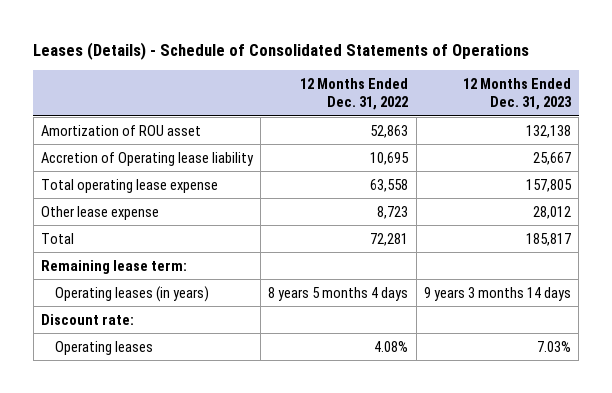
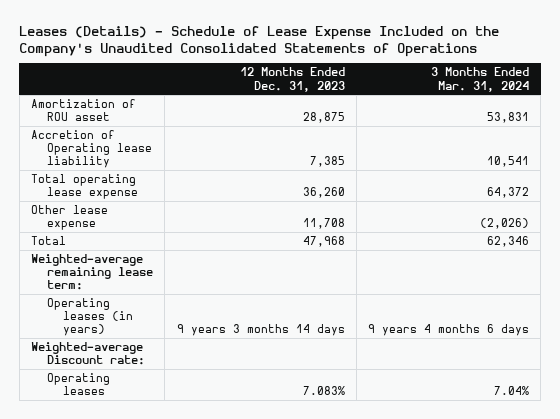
- Leases (Details) - Schedule of Consolidated Statements of Operations
+ Leases (Details) - Schedule of Lease Expense Included on the Company's Unaudited Consolidated Statements of Operations
- | 12 Months Ended Dec. 31, 2022 | 12 Months Ended Dec. 31, 2023
+ | 12 Months Ended Dec. 31, 2023 | 3 Months Ended Mar. 31, 2024
- Amortization of ROU asset | 52,863 | 132,138
- Accretion of Operating lease liability | 10,695 | 25,667
- Total operating lease expense | 63,558 | 157,805
- Other lease expense | 8,723 | 28,012
- Total | 72,281 | 185,817
- Remaining lease term:
+ Amortization of ROU asset | 28,875 | 53,831
+ Accretion of Operating lease liability | 7,385 | 10,541
+ Total operating lease expense | 36,260 | 64,372
+ Other lease expense | 11,708 | (2,026)
+ Total | 47,968 | 62,346
+ Weighted-average remaining lease term:
- Discount rate:
- Operating leases | 4.08% | 7.03%
+ Weighted-average Discount rate:
+ Operating leases | 7.083% | 7.04%

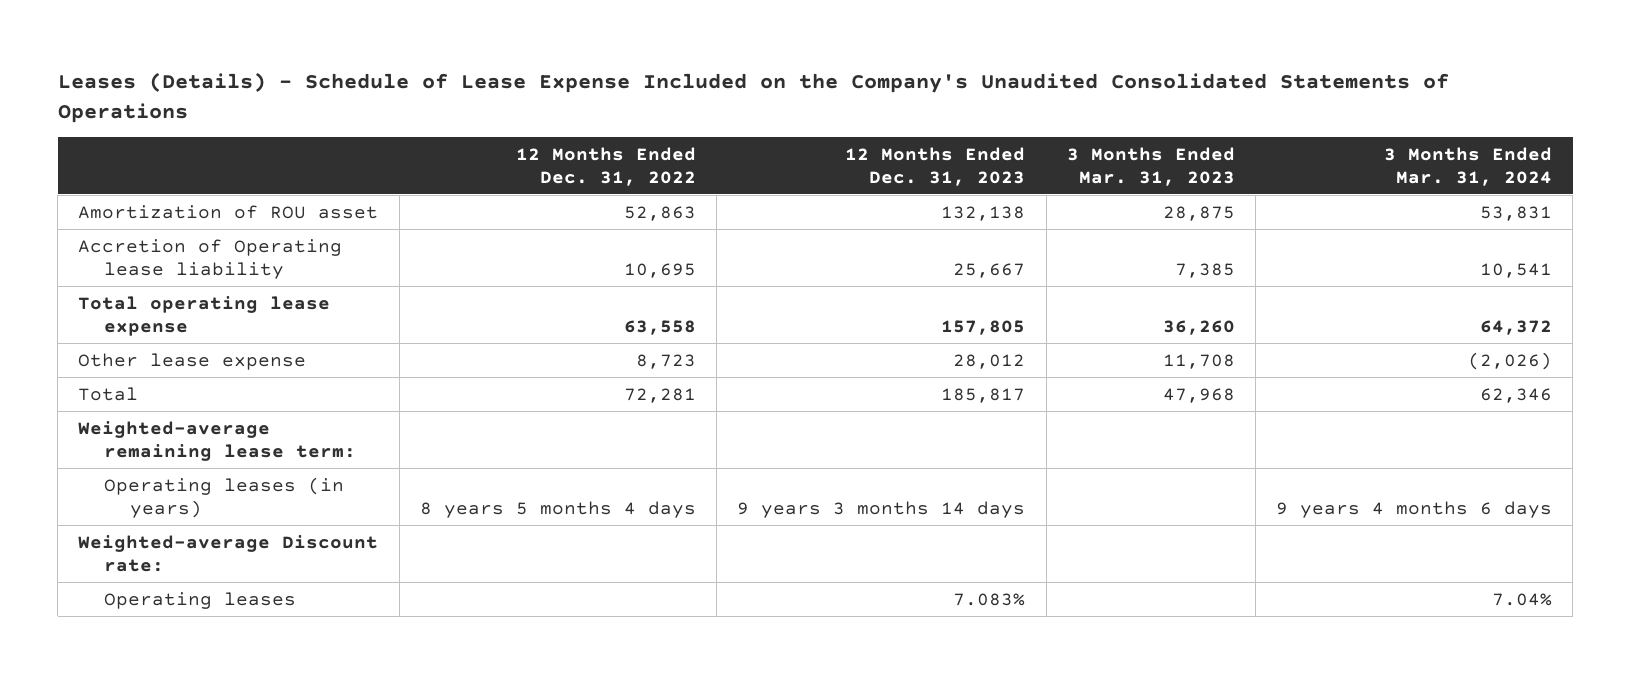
- | 12 Months Ended Dec. 31, 2023 | 3 Months Ended Mar. 31, 2024
+ | 12 Months Ended Dec. 31, 2022 | 12 Months Ended Dec. 31, 2023 | 3 Months Ended Mar. 31, 2023 | 3 Months Ended Mar. 31, 2024
- Amortization of ROU asset | 28,875 | 53,831
- Accretion of Operating lease liability | 7,385 | 10,541
- Total operating lease expense | 36,260 | 64,372
- Other lease expense | 11,708 | (2,026)
- Total | 47,968 | 62,346
+ Amortization of ROU asset | 52,863 | 132,138 | 28,875 | 53,831
+ Accretion of Operating lease liability | 10,695 | 25,667 | 7,385 | 10,541
+ Total operating lease expense | 63,558 | 157,805 | 36,260 | 64,372
+ Other lease expense | 8,723 | 28,012 | 11,708 | (2,026)
+ Total | 72,281 | 185,817 | 47,968 | 62,346

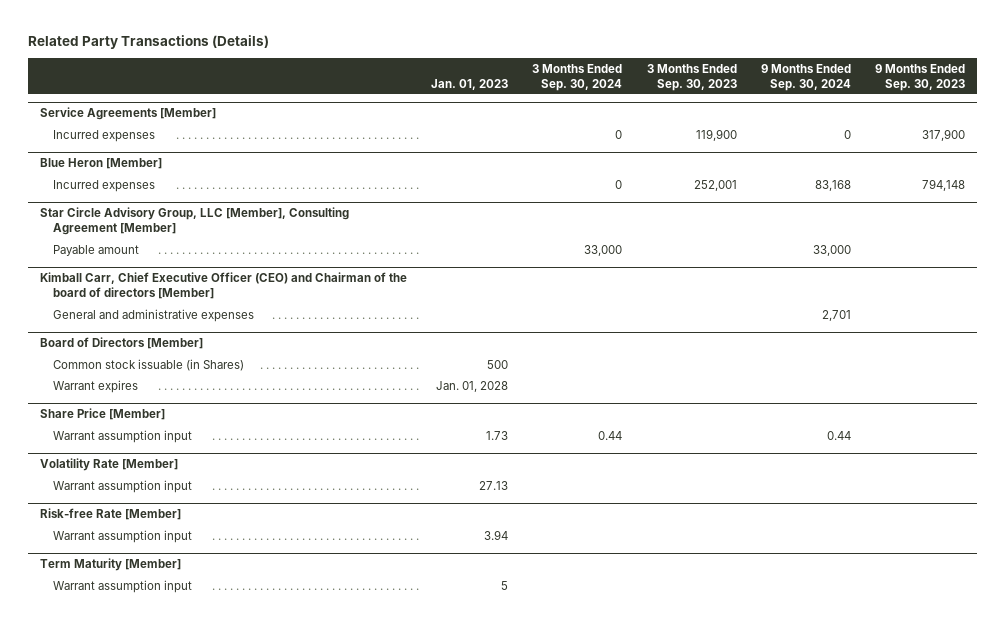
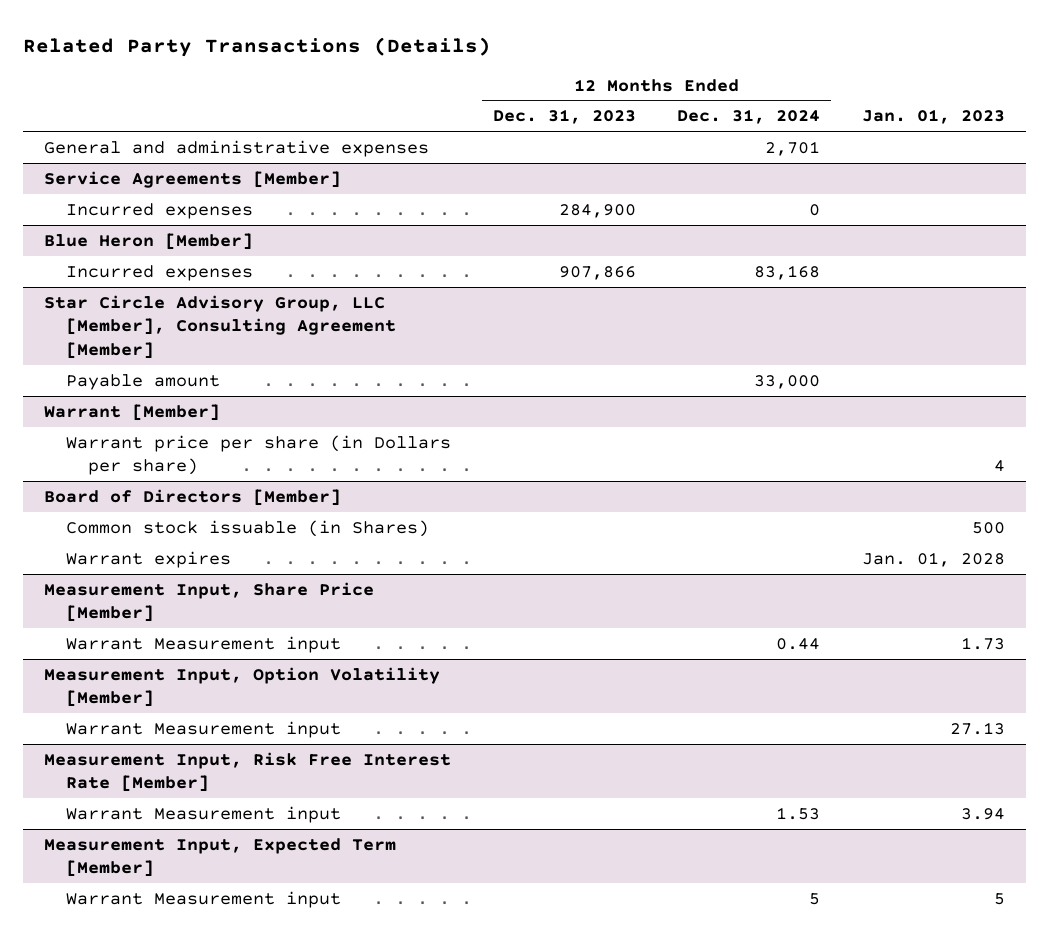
- | Jan. 01, 2023 | 3 Months Ended Sep. 30, 2024 | 3 Months Ended Sep. 30, 2023 | 9 Months Ended Sep. 30, 2024 | 9 Months Ended Sep. 30, 2023
+ | 12 Months Ended Dec. 31, 2023 | 12 Months Ended Dec. 31, 2024 | Jan. 01, 2023
+ General and administrative expenses | | 2,701 |
- Kimball Carr, Chief Executive Officer (CEO) and Chairman of the board of directors [Member]
- General and administrative expenses | | | | 2,701 |
+ Warrant [Member]
+ Warrant price per share (in Dollars per share) | | | 4
- Share Price [Member]
- Warrant assumption input | 1.73 | 0.44 | | 0.44 |
- Volatility Rate [Member]
- Warrant assumption input | 27.13 | | | |
- Risk-free Rate [Member]
- Warrant assumption input | 3.94 | | | |
- Term Maturity [Member]
- Warrant assumption input | 5 | | | |
+ Measurement Input, Share Price [Member]
+ Warrant Measurement input | | 0.44 | 1.73
+ Measurement Input, Option Volatility [Member]
+ Warrant Measurement input | | | 27.13
+ Measurement Input, Risk Free Interest Rate [Member]
+ Warrant Measurement input | | 1.53 | 3.94
+ Measurement Input, Expected Term [Member]
+ Warrant Measurement input | | 5 | 5

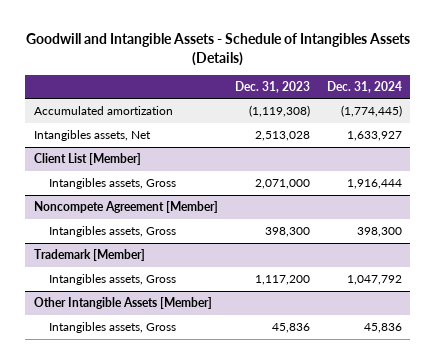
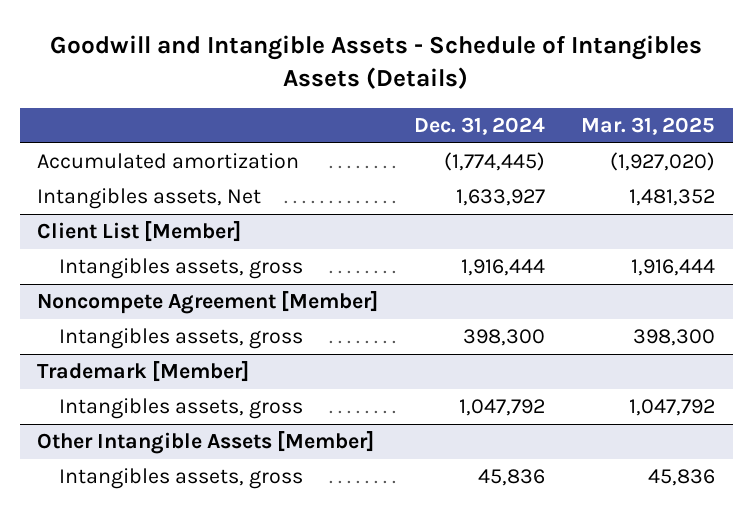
- | Dec. 31, 2023 | Dec. 31, 2024
+ | Dec. 31, 2024 | Mar. 31, 2025
@ Client List [Member]
- Intangibles assets, Gross | 2,071,000 | 1,916,444
+ Intangibles assets, gross | 1,916,444 | 1,916,444
@ Noncompete Agreement [Member]
- Intangibles assets, Gross | 398,300 | 398,300
+ Intangibles assets, gross | 398,300 | 398,300
@ Trademark [Member]
- Intangibles assets, Gross | 1,117,200 | 1,047,792
+ Intangibles assets, gross | 1,047,792 | 1,047,792
@ Other Intangible Assets [Member]
- Intangibles assets, Gross | 45,836 | 45,836
+ Intangibles assets, gross | 45,836 | 45,836

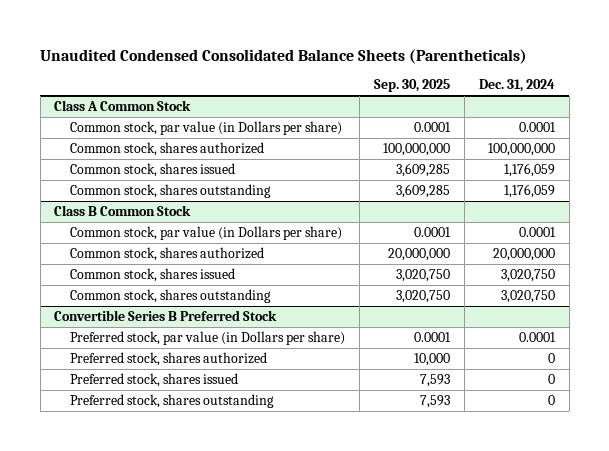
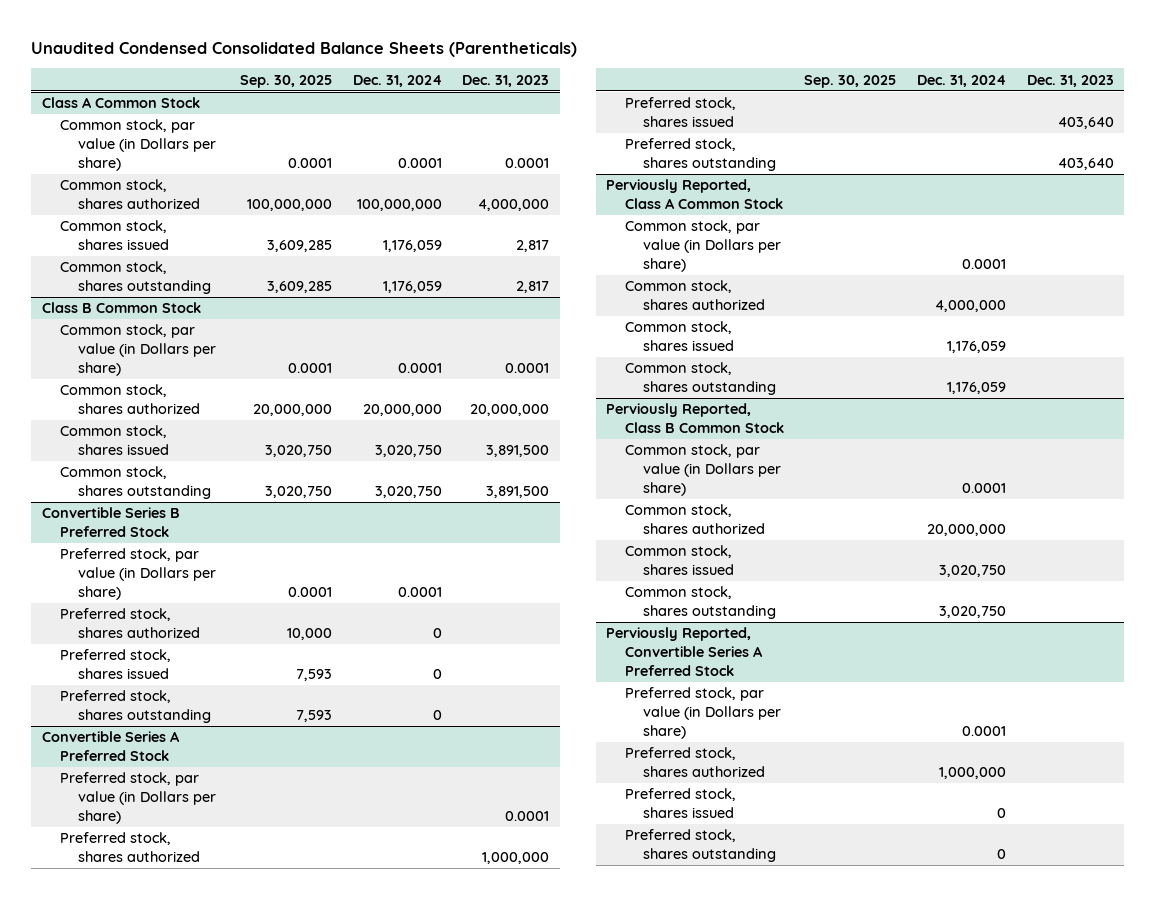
- | Sep. 30, 2025 | Dec. 31, 2024
+ | Sep. 30, 2025 | Dec. 31, 2024 | Dec. 31, 2023
+ Convertible Series A Preferred Stock
+ Preferred stock, par value (in Dollars per share) | | | 0.0001
+ Preferred stock, shares authorized | | | 1,000,000
+ Preferred stock, shares issued | | | 403,640
+ Preferred stock, shares outstanding | | | 403,640
+ Perviously Reported, Class A Common Stock
+ Common stock, par value (in Dollars per share) | | 0.0001 |
+ Common stock, shares authorized | | 4,000,000 |
+ Common stock, shares issued | | 1,176,059 |
+ Common stock, shares outstanding | | 1,176,059 |
+ Perviously Reported, Class B Common Stock
+ Common stock, par value (in Dollars per share) | | 0.0001 |
+ Common stock, shares authorized | | 20,000,000 |
+ Common stock, shares issued | | 3,020,750 |
+ Common stock, shares outstanding | | 3,020,750 |
+ Perviously Reported, Convertible Series A Preferred Stock
+ Preferred stock, par value (in Dollars per share) | | 0.0001 |
+ Preferred stock, shares authorized | | 1,000,000 |
+ Preferred stock, shares issued | | 0 |
+ Preferred stock, shares outstanding | | 0 |

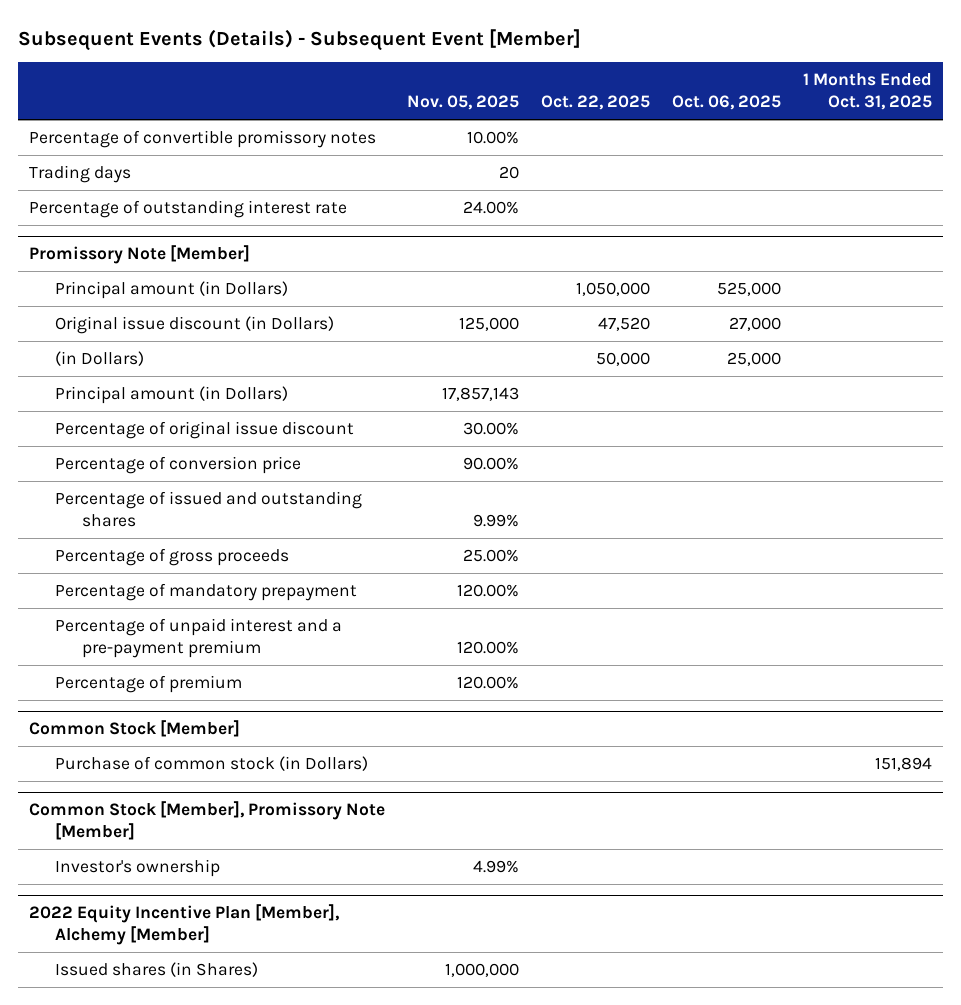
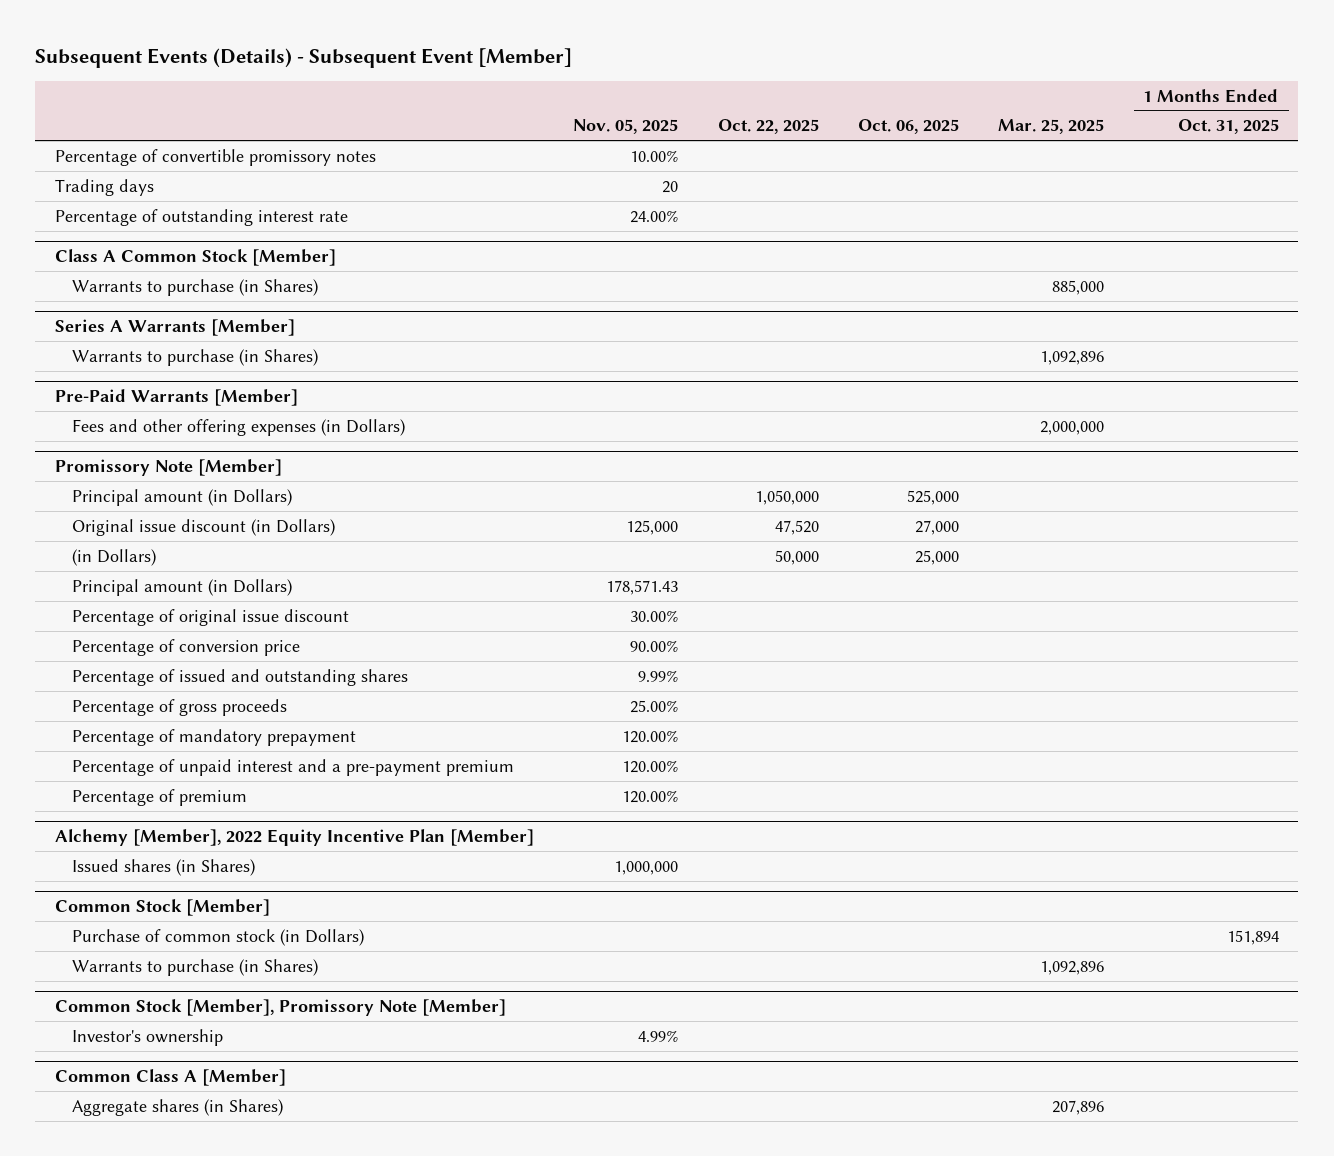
- | Nov. 05, 2025 | Oct. 22, 2025 | Oct. 06, 2025 | 1 Months Ended Oct. 31, 2025
+ | Nov. 05, 2025 | Oct. 22, 2025 | Oct. 06, 2025 | Mar. 25, 2025 | 1 Months Ended Oct. 31, 2025
+ Class A Common Stock [Member]
+ Warrants to purchase (in Shares) | | | | 885,000 |
+ Series A Warrants [Member]
+ Warrants to purchase (in Shares) | | | | 1,092,896 |
+ Pre-Paid Warrants [Member]
+ Fees and other offering expenses (in Dollars) | | | | 2,000,000 |
@ Promissory Note [Member]
- Principal amount (in Dollars) | 17,857,143 | | |
+ Principal amount (in Dollars) | 178,571.43 | | | |
+ Alchemy [Member], 2022 Equity Incentive Plan [Member]
+ Issued shares (in Shares) | 1,000,000 | | | |
@ Common Stock [Member]
+ Warrants to purchase (in Shares) | | | | 1,092,896 |
- 2022 Equity Incentive Plan [Member], Alchemy [Member]
- Issued shares (in Shares) | 1,000,000 | | |
+ Common Class A [Member]
+ Aggregate shares (in Shares) | | | | 207,896 |

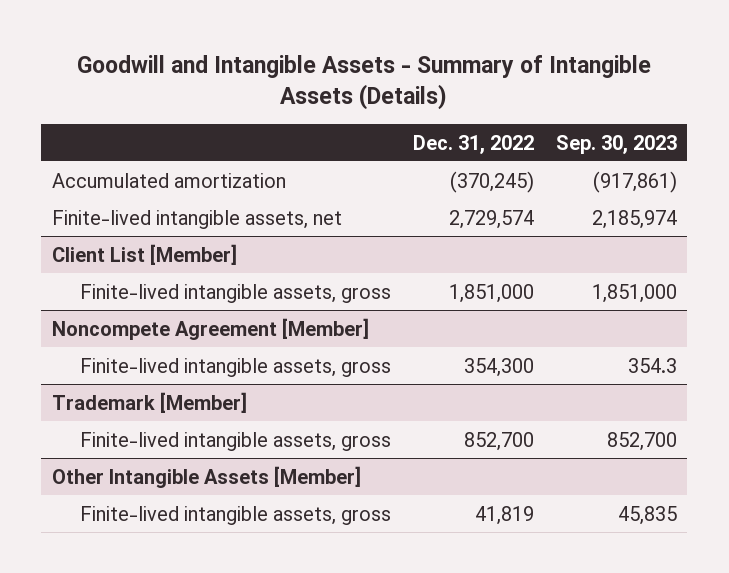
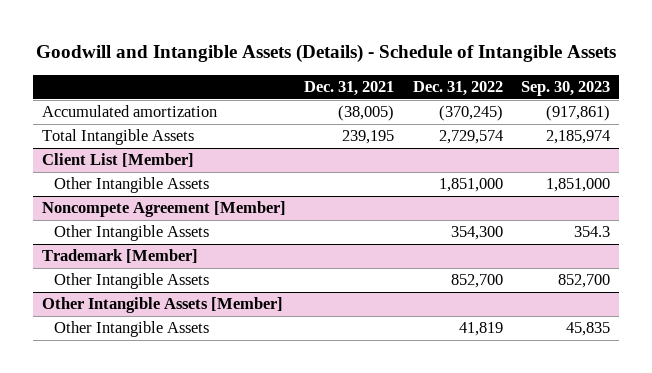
- Goodwill and Intangible Assets - Summary of Intangible Assets (Details)
+ Goodwill and Intangible Assets (Details) - Schedule of Intangible Assets
- | Dec. 31, 2022 | Sep. 30, 2023
+ | Dec. 31, 2021 | Dec. 31, 2022 | Sep. 30, 2023
- Finite-lived intangible assets, net | 2,729,574 | 2,185,974
+ Total Intangible Assets | 239,195 | 2,729,574 | 2,185,974
@ Client List [Member]
- Finite-lived intangible assets, gross | 1,851,000 | 1,851,000
+ Other Intangible Assets | | 1,851,000 | 1,851,000
@ Noncompete Agreement [Member]
- Finite-lived intangible assets, gross | 354,300 | 354.3
+ Other Intangible Assets | | 354,300 | 354.3
@ Trademark [Member]
- Finite-lived intangible assets, gross | 852,700 | 852,700
+ Other Intangible Assets | | 852,700 | 852,700
@ Other Intangible Assets [Member]
- Finite-lived intangible assets, gross | 41,819 | 45,835
+ Other Intangible Assets | | 41,819 | 45,835

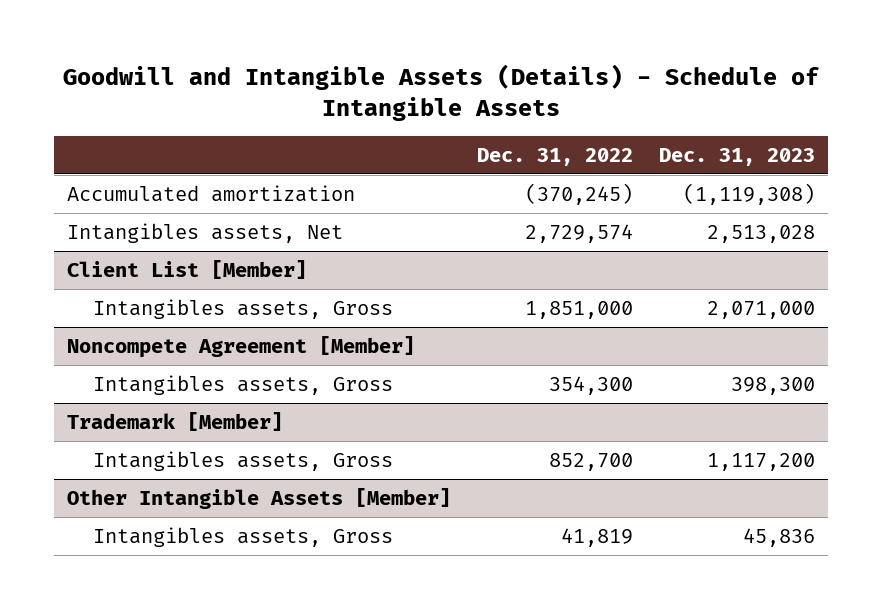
- | Dec. 31, 2021 | Dec. 31, 2022 | Sep. 30, 2023
+ | Dec. 31, 2022 | Dec. 31, 2023
- Total Intangible Assets | 239,195 | 2,729,574 | 2,185,974
+ Intangibles assets, Net | 2,729,574 | 2,513,028
@ Client List [Member]
- Other Intangible Assets | | 1,851,000 | 1,851,000
+ Intangibles assets, Gross | 1,851,000 | 2,071,000
@ Noncompete Agreement [Member]
- Other Intangible Assets | | 354,300 | 354.3
+ Intangibles assets, Gross | 354,300 | 398,300
@ Trademark [Member]
- Other Intangible Assets | | 852,700 | 852,700
+ Intangibles assets, Gross | 852,700 | 1,117,200
@ Other Intangible Assets [Member]
- Other Intangible Assets | | 41,819 | 45,835
+ Intangibles assets, Gross | 41,819 | 45,836

